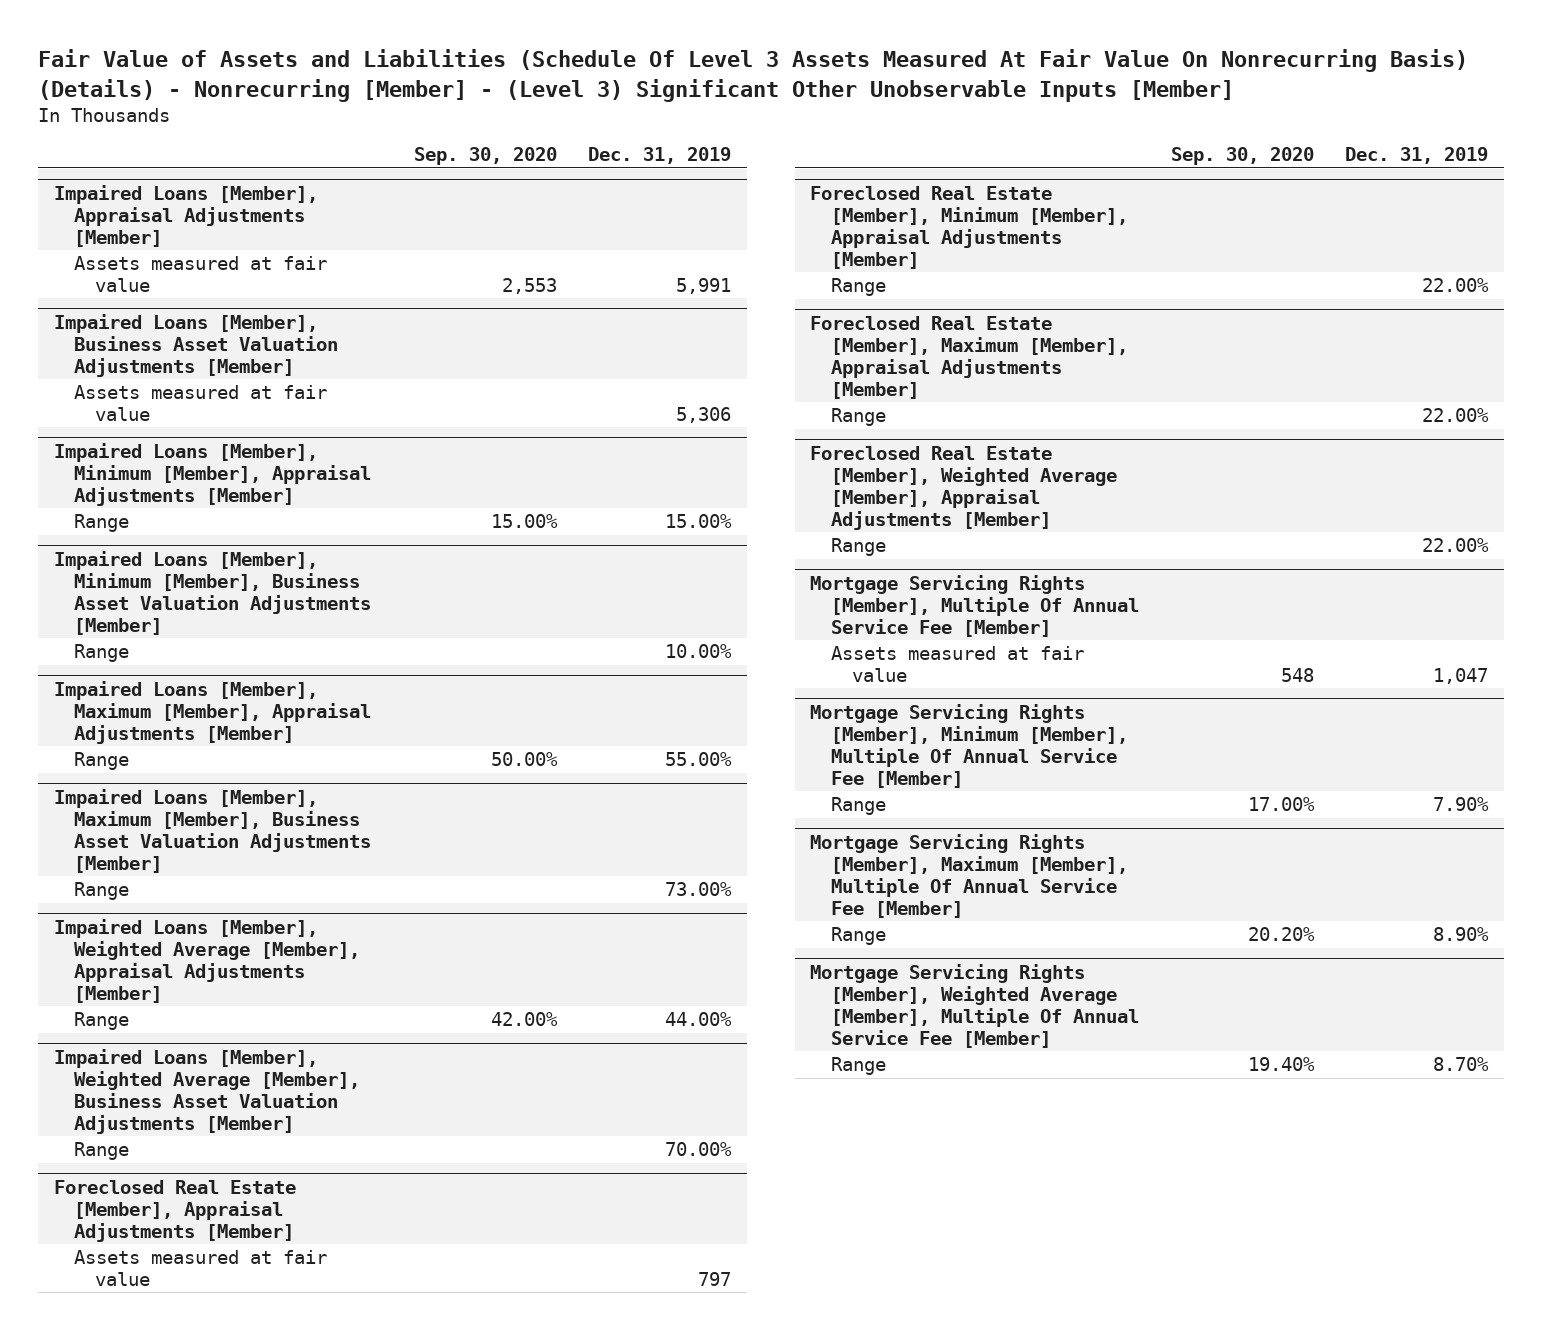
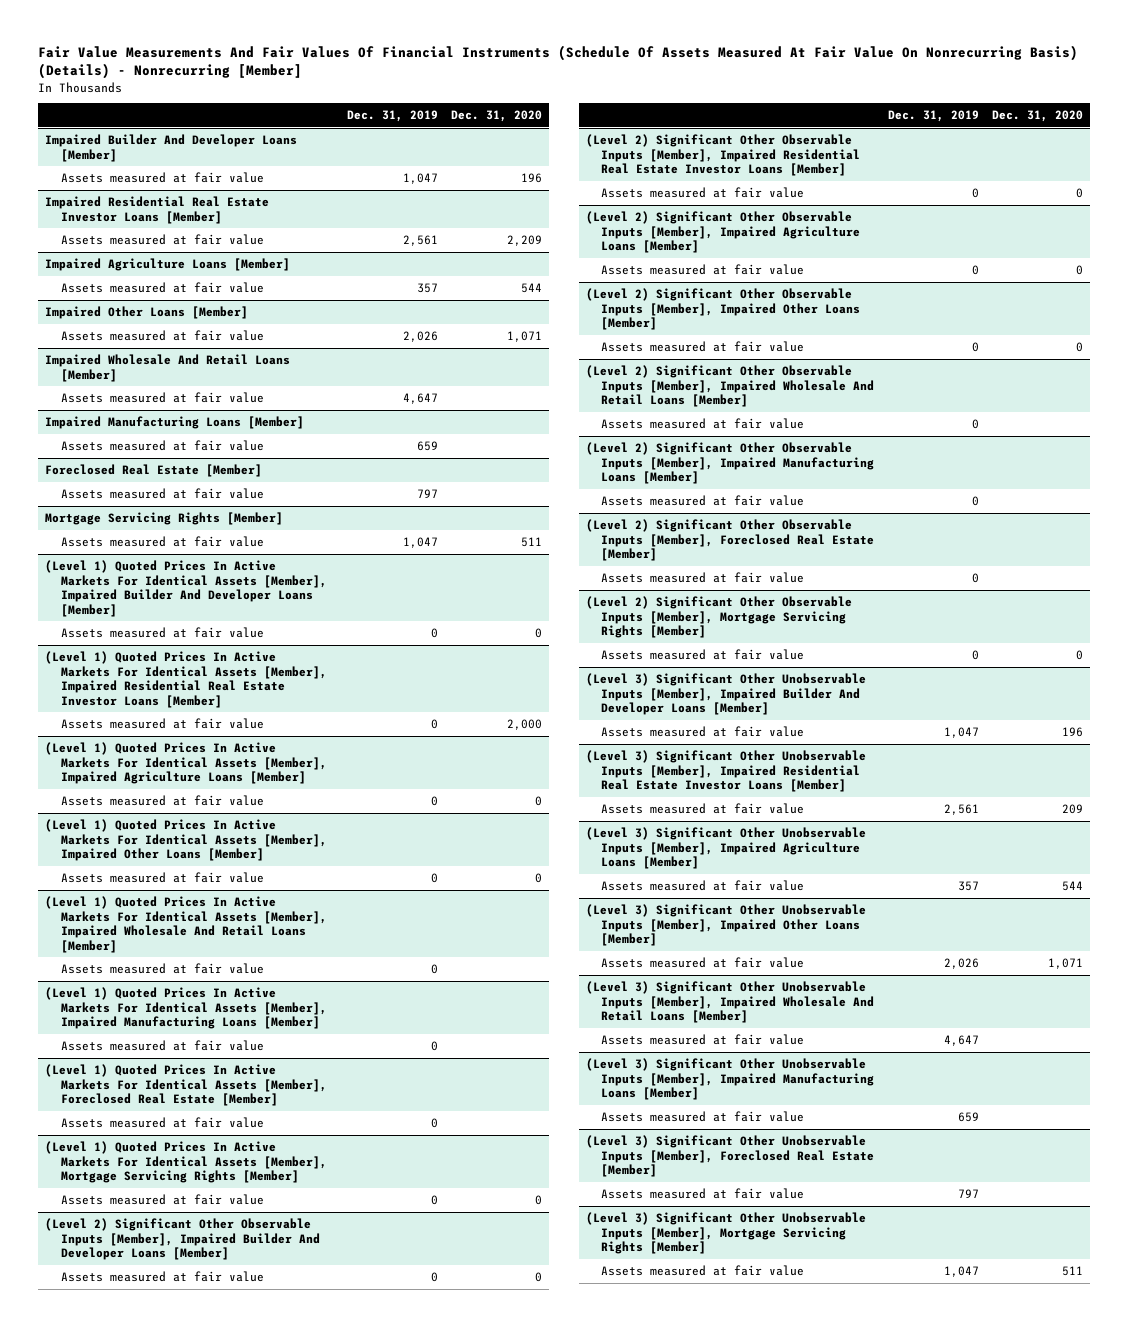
- Fair Value of Assets and Liabilities (Schedule Of Level 3 Assets Measured At Fair Value On Nonrecurring Basis) (Details) - Nonrecurring [Member] - (Level 3) Significant Other Unobservable Inputs [Member]
+ Fair Value Measurements And Fair Values Of Financial Instruments (Schedule Of Assets Measured At Fair Value On Nonrecurring Basis) (Details) - Nonrecurring [Member]
- | Sep. 30, 2020 | Dec. 31, 2019
+ | Dec. 31, 2019 | Dec. 31, 2020
- Impaired Loans [Member], Appraisal Adjustments [Member]
- Assets measured at fair value | 2,553 | 5,991
- Impaired Loans [Member], Business Asset Valuation Adjustments [Member]
- Assets measured at fair value | | 5,306
- Impaired Loans [Member], Minimum [Member], Appraisal Adjustments [Member]
- Range | 15.00% | 15.00%
- Impaired Loans [Member], Minimum [Member], Business Asset Valuation Adjustments [Member]
- Range | | 10.00%
- Impaired Loans [Member], Maximum [Member], Appraisal Adjustments [Member]
- Range | 50.00% | 55.00%
- Impaired Loans [Member], Maximum [Member], Business Asset Valuation Adjustments [Member]
- Range | | 73.00%
- Impaired Loans [Member], Weighted Average [Member], Appraisal Adjustments [Member]
- Range | 42.00% | 44.00%
- Impaired Loans [Member], Weighted Average [Member], Business Asset Valuation Adjustments [Member]
- Range | | 70.00%
- Foreclosed Real Estate [Member], Appraisal Adjustments [Member]
+ Impaired Builder And Developer Loans [Member]
+ Assets measured at fair value | 1,047 | 196
+ Impaired Residential Real Estate Investor Loans [Member]
+ Assets measured at fair value | 2,561 | 2,209
+ Impaired Agriculture Loans [Member]
+ Assets measured at fair value | 357 | 544
+ Impaired Other Loans [Member]
+ Assets measured at fair value | 2,026 | 1,071
+ Impaired Wholesale And Retail Loans [Member]
+ Assets measured at fair value | 4,647 |
+ Impaired Manufacturing Loans [Member]
+ Assets measured at fair value | 659 |
+ Foreclosed Real Estate [Member]
- Foreclosed Real Estate [Member], Minimum [Member], Appraisal Adjustments [Member]
- Range | | 22.00%
- Foreclosed Real Estate [Member], Maximum [Member], Appraisal Adjustments [Member]
- Range | | 22.00%
- Foreclosed Real Estate [Member], Weighted Average [Member], Appraisal Adjustments [Member]
- Range | | 22.00%
- Mortgage Servicing Rights [Member], Multiple Of Annual Service Fee [Member]
+ Mortgage Servicing Rights [Member]
- Mortgage Servicing Rights [Member], Minimum [Member], Multiple Of Annual Service Fee [Member]
- Range | 17.00% | 7.90%
- Mortgage Servicing Rights [Member], Maximum [Member], Multiple Of Annual Service Fee [Member]
- Range | 20.20% | 8.90%
- Mortgage Servicing Rights [Member], Weighted Average [Member], Multiple Of Annual Service Fee [Member]
- Range | 19.40% | 8.70%
+ (Level 1) Quoted Prices In Active Markets For Identical Assets [Member], Impaired Builder And Developer Loans [Member]
+ Assets measured at fair value | 0 | 0
+ (Level 1) Quoted Prices In Active Markets For Identical Assets [Member], Impaired Residential Real Estate Investor Loans [Member]
+ Assets measured at fair value | 0 | 2,000
+ (Level 1) Quoted Prices In Active Markets For Identical Assets [Member], Impaired Agriculture Loans [Member]
+ Assets measured at fair value | 0 | 0
+ (Level 1) Quoted Prices In Active Markets For Identical Assets [Member], Impaired Other Loans [Member]
+ Assets measured at fair value | 0 | 0
+ (Level 1) Quoted Prices In Active Markets For Identical Assets [Member], Impaired Wholesale And Retail Loans [Member]
+ Assets measured at fair value | 0 |
+ (Level 1) Quoted Prices In Active Markets For Identical Assets [Member], Impaired Manufacturing Loans [Member]
+ Assets measured at fair value | 0 |
+ (Level 1) Quoted Prices In Active Markets For Identical Assets [Member], Foreclosed Real Estate [Member]
+ Assets measured at fair value | 0 |
+ (Level 1) Quoted Prices In Active Markets For Identical Assets [Member], Mortgage Servicing Rights [Member]
+ Assets measured at fair value | 0 | 0
+ (Level 2) Significant Other Observable Inputs [Member], Impaired Builder And Developer Loans [Member]
+ Assets measured at fair value | 0 | 0
+ (Level 2) Significant Other Observable Inputs [Member], Impaired Residential Real Estate Investor Loans [Member]
+ Assets measured at fair value | 0 | 0
+ (Level 2) Significant Other Observable Inputs [Member], Impaired Agriculture Loans [Member]
+ Assets measured at fair value | 0 | 0
+ (Level 2) Significant Other Observable Inputs [Member], Impaired Other Loans [Member]
+ Assets measured at fair value | 0 | 0
+ (Level 2) Significant Other Observable Inputs [Member], Impaired Wholesale And Retail Loans [Member]
+ Assets measured at fair value | 0 |
+ (Level 2) Significant Other Observable Inputs [Member], Impaired Manufacturing Loans [Member]
+ Assets measured at fair value | 0 |
+ (Level 2) Significant Other Observable Inputs [Member], Foreclosed Real Estate [Member]
+ Assets measured at fair value | 0 |
+ (Level 2) Significant Other Observable Inputs [Member], Mortgage Servicing Rights [Member]
+ Assets measured at fair value | 0 | 0
+ (Level 3) Significant Other Unobservable Inputs [Member], Impaired Builder And Developer Loans [Member]
+ Assets measured at fair value | 1,047 | 196
+ (Level 3) Significant Other Unobservable Inputs [Member], Impaired Residential Real Estate Investor Loans [Member]
+ Assets measured at fair value | 2,561 | 209
+ (Level 3) Significant Other Unobservable Inputs [Member], Impaired Agriculture Loans [Member]
+ Assets measured at fair value | 357 | 544
+ (Level 3) Significant Other Unobservable Inputs [Member], Impaired Other Loans [Member]
+ Assets measured at fair value | 2,026 | 1,071
+ (Level 3) Significant Other Unobservable Inputs [Member], Impaired Wholesale And Retail Loans [Member]
+ Assets measured at fair value | 4,647 |
+ (Level 3) Significant Other Unobservable Inputs [Member], Impaired Manufacturing Loans [Member]
+ Assets measured at fair value | 659 |
+ (Level 3) Significant Other Unobservable Inputs [Member], Foreclosed Real Estate [Member]
+ Assets measured at fair value | 797 |
+ (Level 3) Significant Other Unobservable Inputs [Member], Mortgage Servicing Rights [Member]
+ Assets measured at fair value | 1,047 | 511

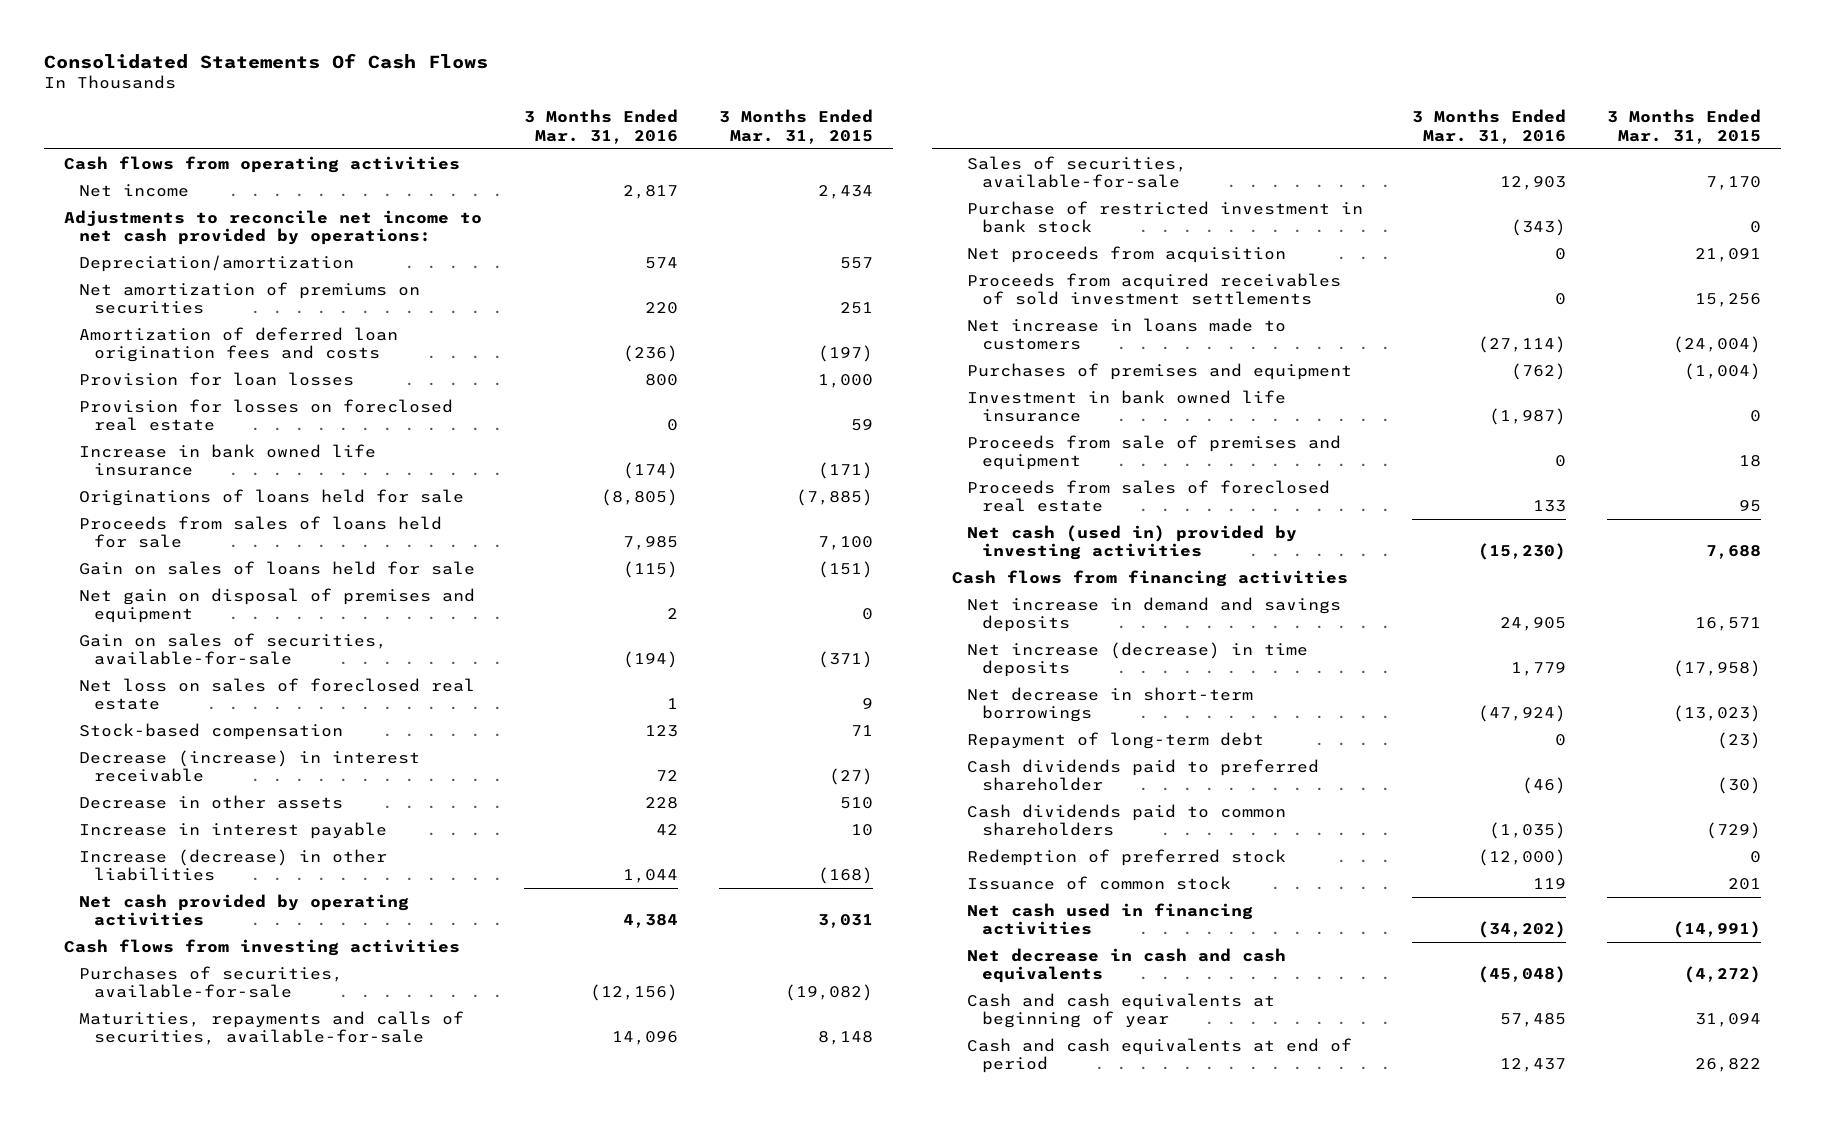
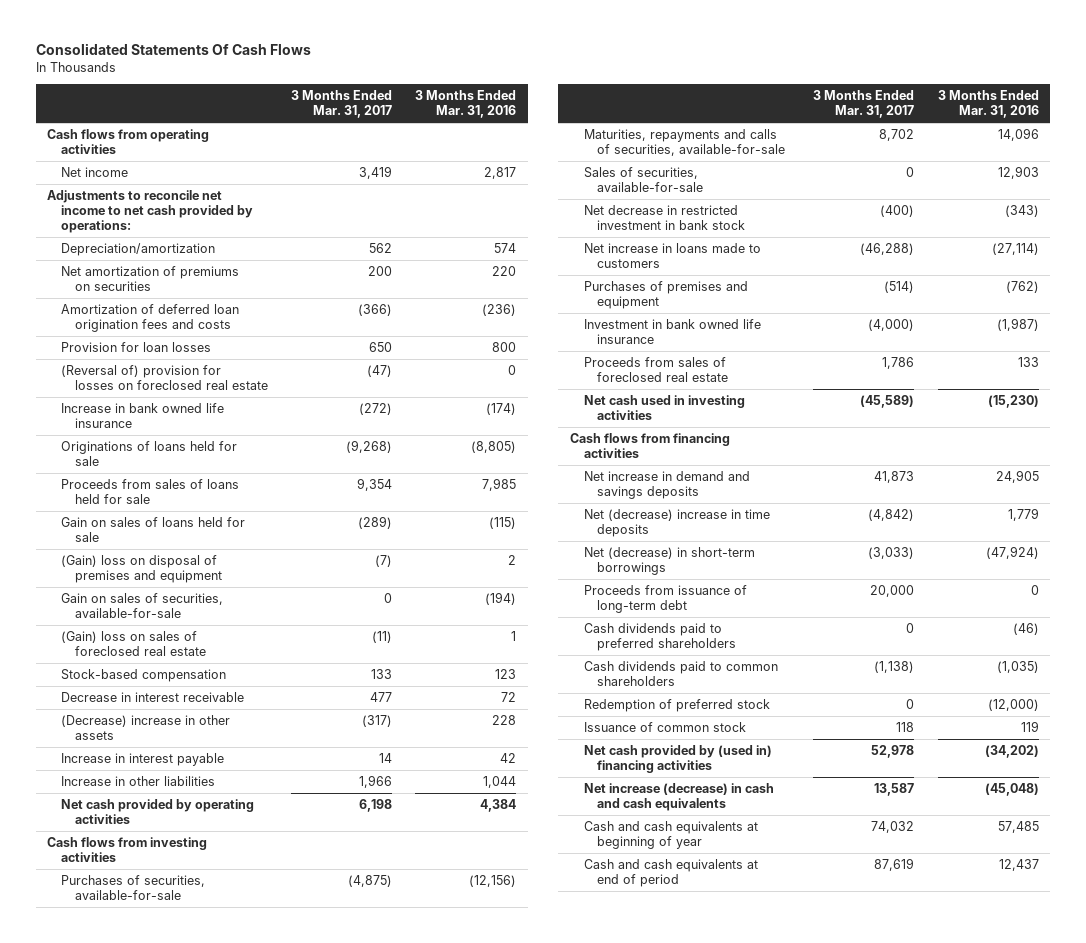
- | 3 Months Ended Mar. 31, 2016 | 3 Months Ended Mar. 31, 2015
+ | 3 Months Ended Mar. 31, 2017 | 3 Months Ended Mar. 31, 2016
- Provision for losses on foreclosed real estate | 0 | 59
+ (Reversal of) provision for losses on foreclosed real estate | (47) | 0
- Net gain on disposal of premises and equipment | 2 | 0
+ (Gain) loss on disposal of premises and equipment | (7) | 2
- Net loss on sales of foreclosed real estate | 1 | 9
+ (Gain) loss on sales of foreclosed real estate | (11) | 1
- Decrease (increase) in interest receivable | 72 | (27)
- Decrease in other assets | 228 | 510
+ Decrease in interest receivable | 477 | 72
+ (Decrease) increase in other assets | (317) | 228
- Increase (decrease) in other liabilities | 1,044 | (168)
+ Increase in other liabilities | 1,966 | 1,044
- Purchase of restricted investment in bank stock | (343) | 0
- Net proceeds from acquisition | 0 | 21,091
- Proceeds from acquired receivables of sold investment settlements | 0 | 15,256
+ Net decrease in restricted investment in bank stock | (400) | (343)
- Proceeds from sale of premises and equipment | 0 | 18
- Net cash (used in) provided by investing activities | (15,230) | 7,688
+ Net cash used in investing activities | (45,589) | (15,230)
- Net increase (decrease) in time deposits | 1,779 | (17,958)
- Net decrease in short-term borrowings | (47,924) | (13,023)
- Repayment of long-term debt | 0 | (23)
- Cash dividends paid to preferred shareholder | (46) | (30)
+ Net (decrease) increase in time deposits | (4,842) | 1,779
+ Net (decrease) in short-term borrowings | (3,033) | (47,924)
+ Proceeds from issuance of long-term debt | 20,000 | 0
+ Cash dividends paid to preferred shareholders | 0 | (46)
- Net cash used in financing activities | (34,202) | (14,991)
- Net decrease in cash and cash equivalents | (45,048) | (4,272)
+ Net cash provided by (used in) financing activities | 52,978 | (34,202)
+ Net increase (decrease) in cash and cash equivalents | 13,587 | (45,048)

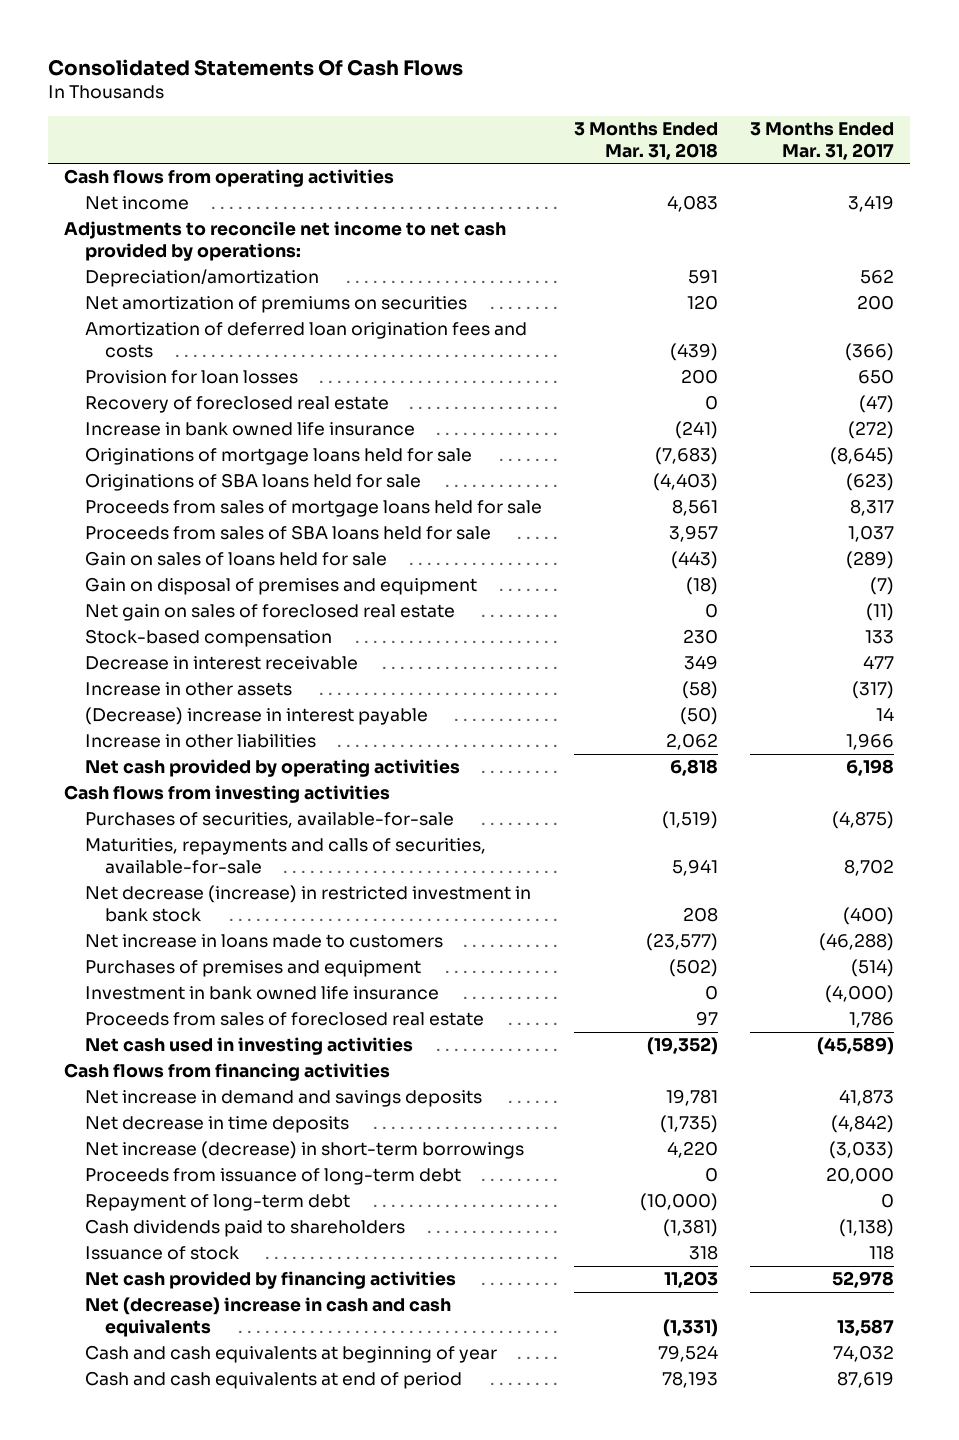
- | 3 Months Ended Mar. 31, 2017 | 3 Months Ended Mar. 31, 2016
+ | 3 Months Ended Mar. 31, 2018 | 3 Months Ended Mar. 31, 2017
- (Reversal of) provision for losses on foreclosed real estate | (47) | 0
+ Recovery of foreclosed real estate | 0 | (47)
- Originations of loans held for sale | (9,268) | (8,805)
- Proceeds from sales of loans held for sale | 9,354 | 7,985
+ Originations of mortgage loans held for sale | (7,683) | (8,645)
+ Originations of SBA loans held for sale | (4,403) | (623)
+ Proceeds from sales of mortgage loans held for sale | 8,561 | 8,317
+ Proceeds from sales of SBA loans held for sale | 3,957 | 1,037
- (Gain) loss on disposal of premises and equipment | (7) | 2
- Gain on sales of securities, available-for-sale | 0 | (194)
- (Gain) loss on sales of foreclosed real estate | (11) | 1
+ Gain on disposal of premises and equipment | (18) | (7)
+ Net gain on sales of foreclosed real estate | 0 | (11)
- (Decrease) increase in other assets | (317) | 228
- Increase in interest payable | 14 | 42
+ Increase in other assets | (58) | (317)
+ (Decrease) increase in interest payable | (50) | 14
- Sales of securities, available-for-sale | 0 | 12,903
- Net decrease in restricted investment in bank stock | (400) | (343)
+ Net decrease (increase) in restricted investment in bank stock | 208 | (400)
- Net (decrease) increase in time deposits | (4,842) | 1,779
- Net (decrease) in short-term borrowings | (3,033) | (47,924)
+ Net decrease in time deposits | (1,735) | (4,842)
+ Net increase (decrease) in short-term borrowings | 4,220 | (3,033)
- Cash dividends paid to preferred shareholders | 0 | (46)
- Cash dividends paid to common shareholders | (1,138) | (1,035)
- Redemption of preferred stock | 0 | (12,000)
- Issuance of common stock | 118 | 119
- Net cash provided by (used in) financing activities | 52,978 | (34,202)
- Net increase (decrease) in cash and cash equivalents | 13,587 | (45,048)
+ Repayment of long-term debt | (10,000) | 0
+ Cash dividends paid to shareholders | (1,381) | (1,138)
+ Issuance of stock | 318 | 118
+ Net cash provided by financing activities | 11,203 | 52,978
+ Net (decrease) increase in cash and cash equivalents | (1,331) | 13,587

